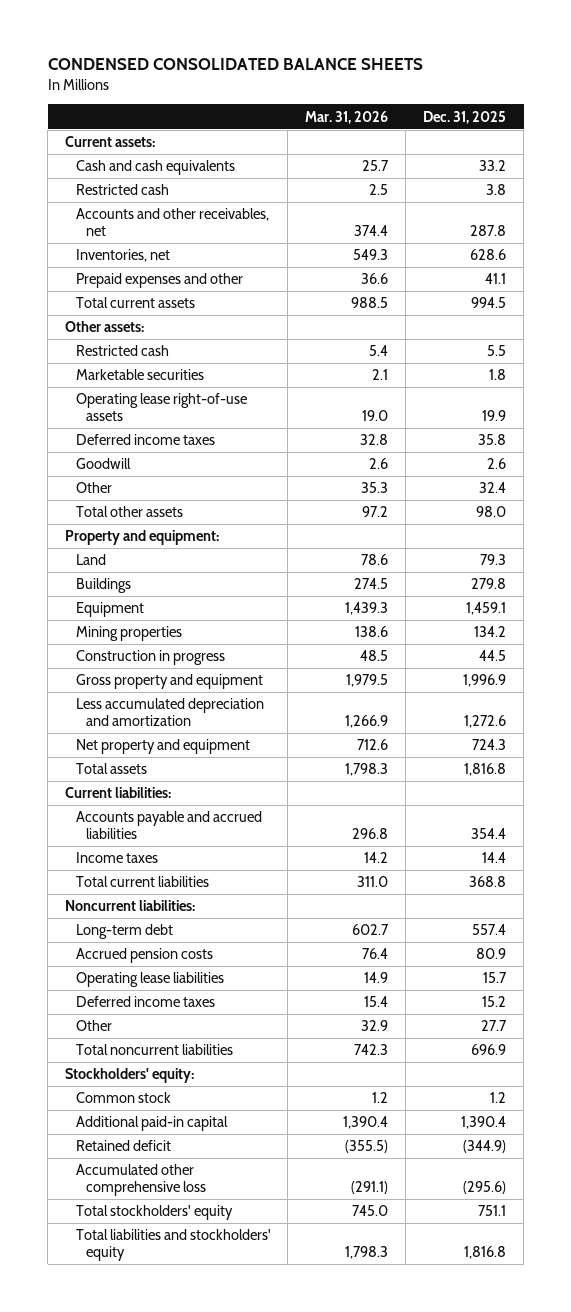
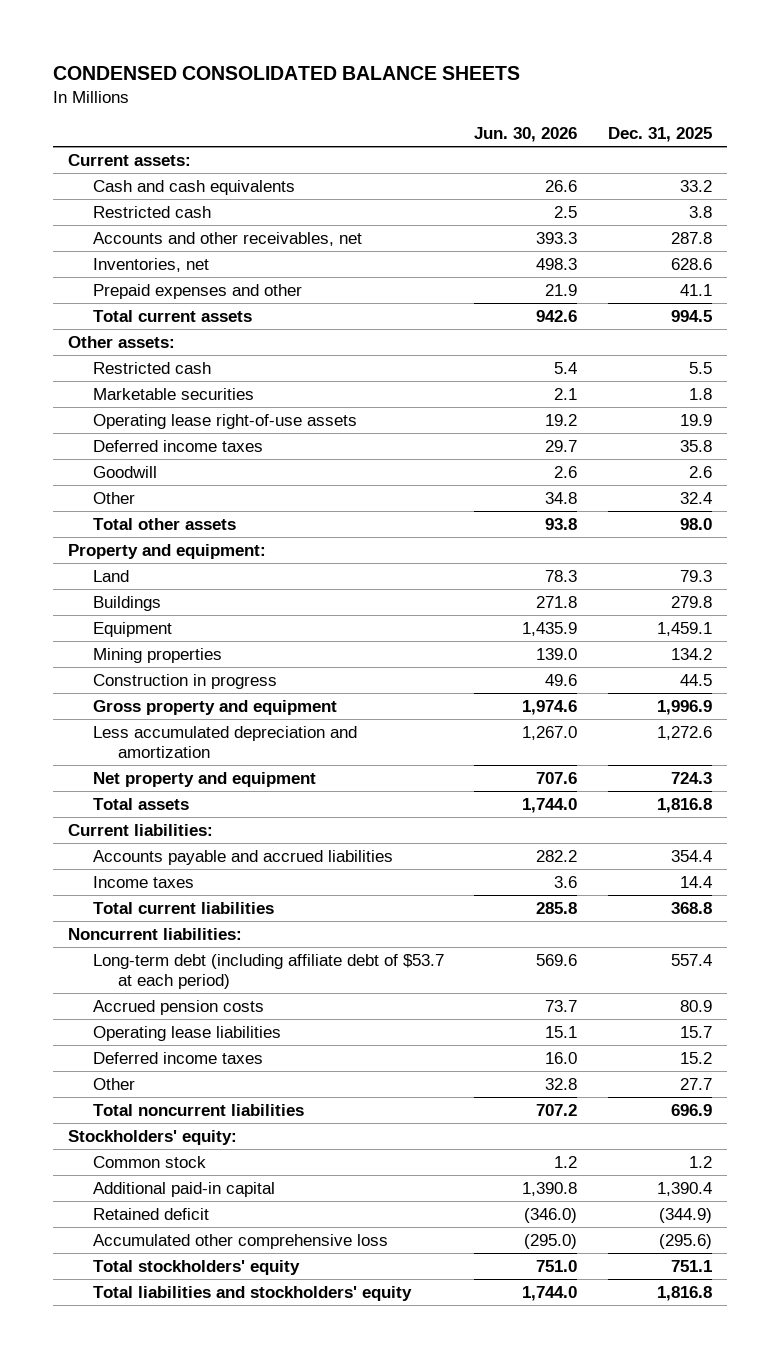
- | Mar. 31, 2026 | Dec. 31, 2025
+ | Jun. 30, 2026 | Dec. 31, 2025
- Long-term debt | 602.7 | 557.4
+ Long-term debt (including affiliate debt of $53.7 at each period) | 569.6 | 557.4

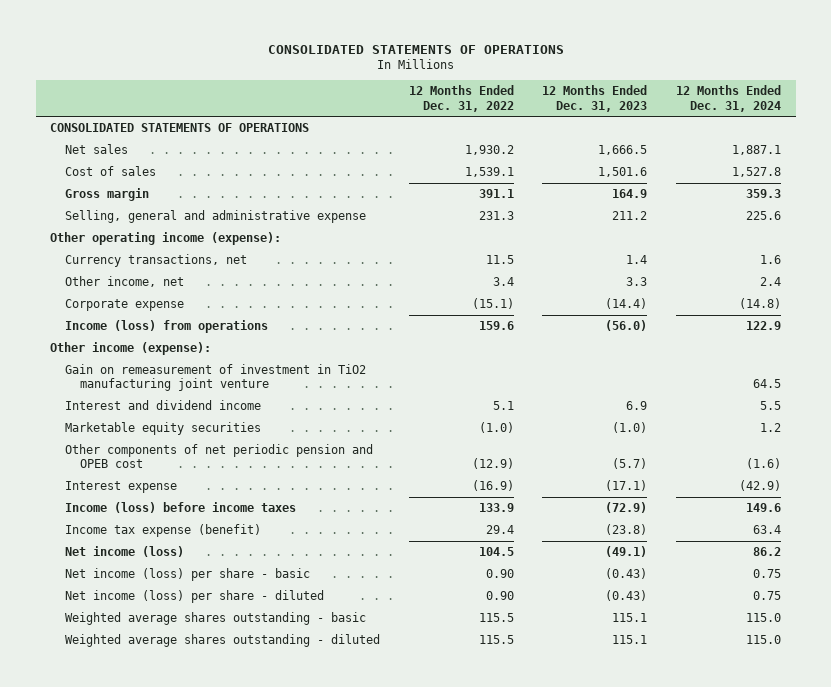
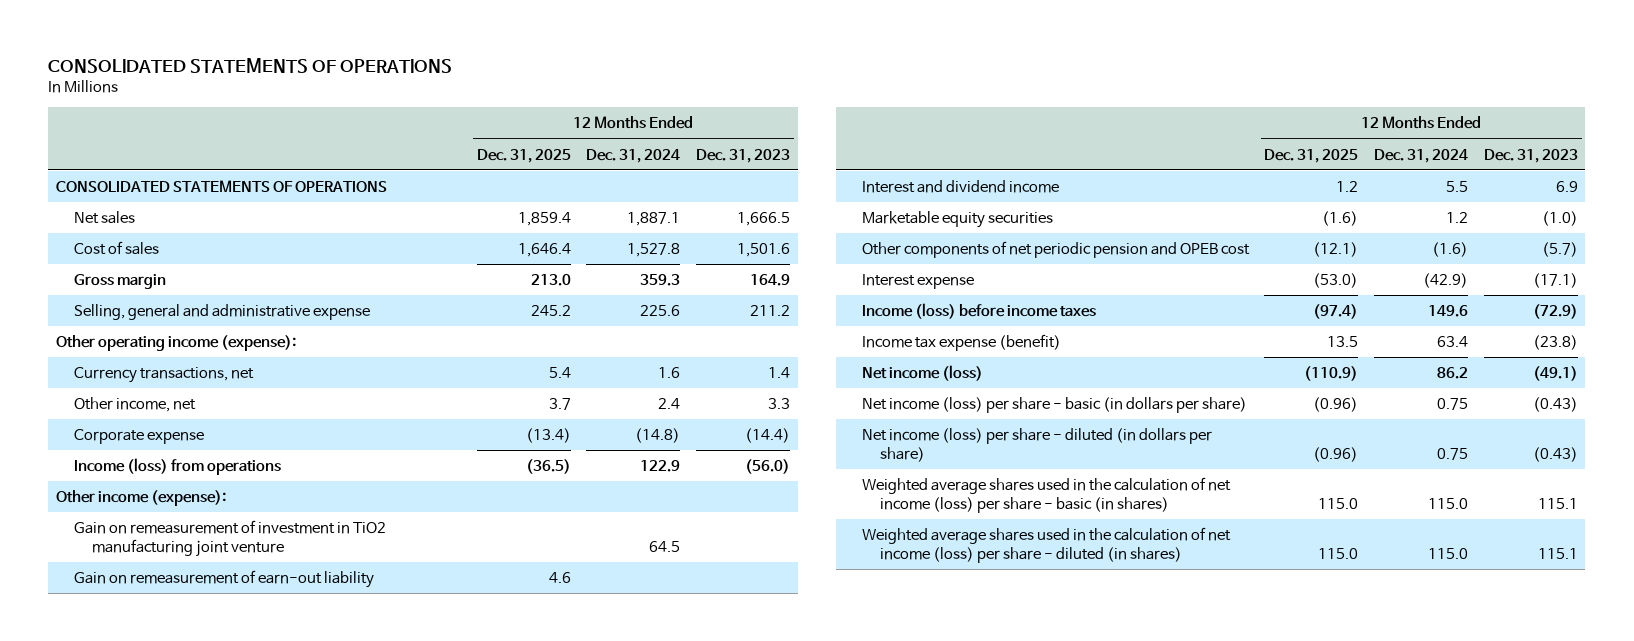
- | 12 Months Ended Dec. 31, 2022 | 12 Months Ended Dec. 31, 2023 | 12 Months Ended Dec. 31, 2024
+ | 12 Months Ended Dec. 31, 2025 | 12 Months Ended Dec. 31, 2024 | 12 Months Ended Dec. 31, 2023
+ Gain on remeasurement of earn-out liability | 4.6 | |
- Net income (loss) per share - basic | 0.90 | (0.43) | 0.75
- Net income (loss) per share - diluted | 0.90 | (0.43) | 0.75
- Weighted average shares outstanding - basic | 115.5 | 115.1 | 115.0
- Weighted average shares outstanding - diluted | 115.5 | 115.1 | 115.0
+ Net income (loss) per share - basic (in dollars per share) | (0.96) | 0.75 | (0.43)
+ Net income (loss) per share - diluted (in dollars per share) | (0.96) | 0.75 | (0.43)
+ Weighted average shares used in the calculation of net income (loss) per share - basic (in shares) | 115.0 | 115.0 | 115.1
+ Weighted average shares used in the calculation of net income (loss) per share - diluted (in shares) | 115.0 | 115.0 | 115.1

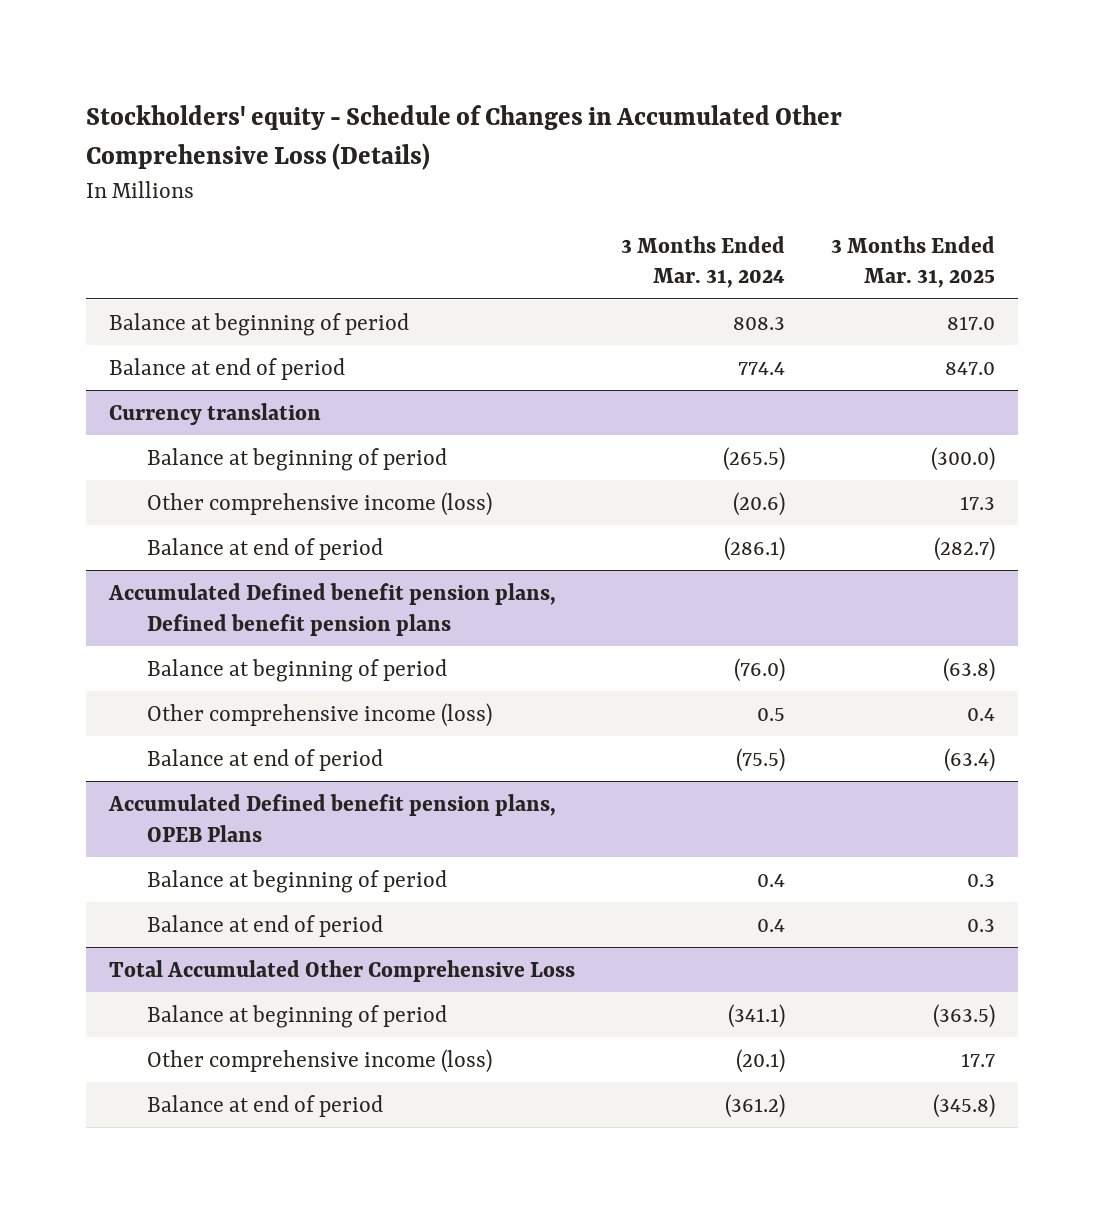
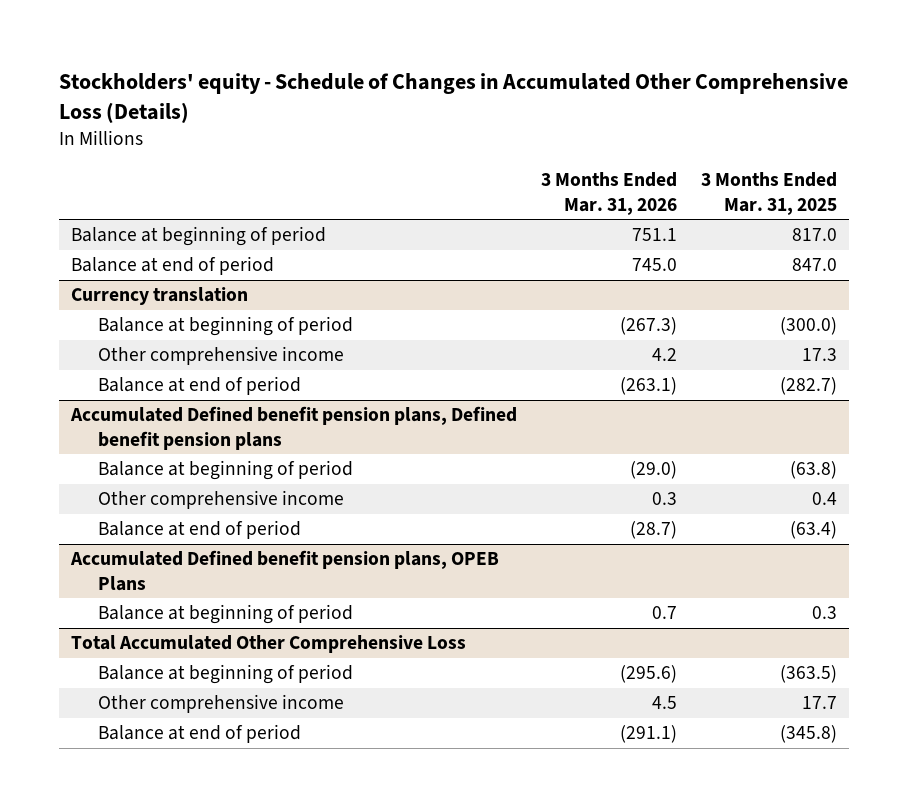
- | 3 Months Ended Mar. 31, 2024 | 3 Months Ended Mar. 31, 2025
+ | 3 Months Ended Mar. 31, 2026 | 3 Months Ended Mar. 31, 2025
@ Currency translation
- Other comprehensive income (loss) | (20.6) | 17.3
+ Other comprehensive income | 4.2 | 17.3
@ Accumulated Defined benefit pension plans, Defined benefit pension plans
- Other comprehensive income (loss) | 0.5 | 0.4
+ Other comprehensive income | 0.3 | 0.4
@ Accumulated Defined benefit pension plans, OPEB Plans
- Balance at end of period | 0.4 | 0.3
@ Total Accumulated Other Comprehensive Loss
- Other comprehensive income (loss) | (20.1) | 17.7
+ Other comprehensive income | 4.5 | 17.7

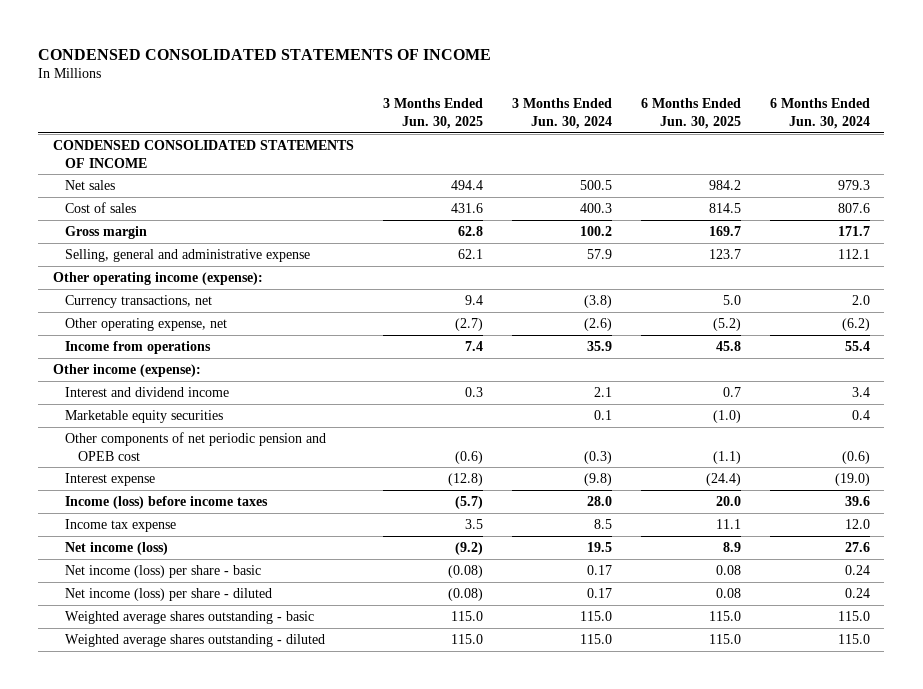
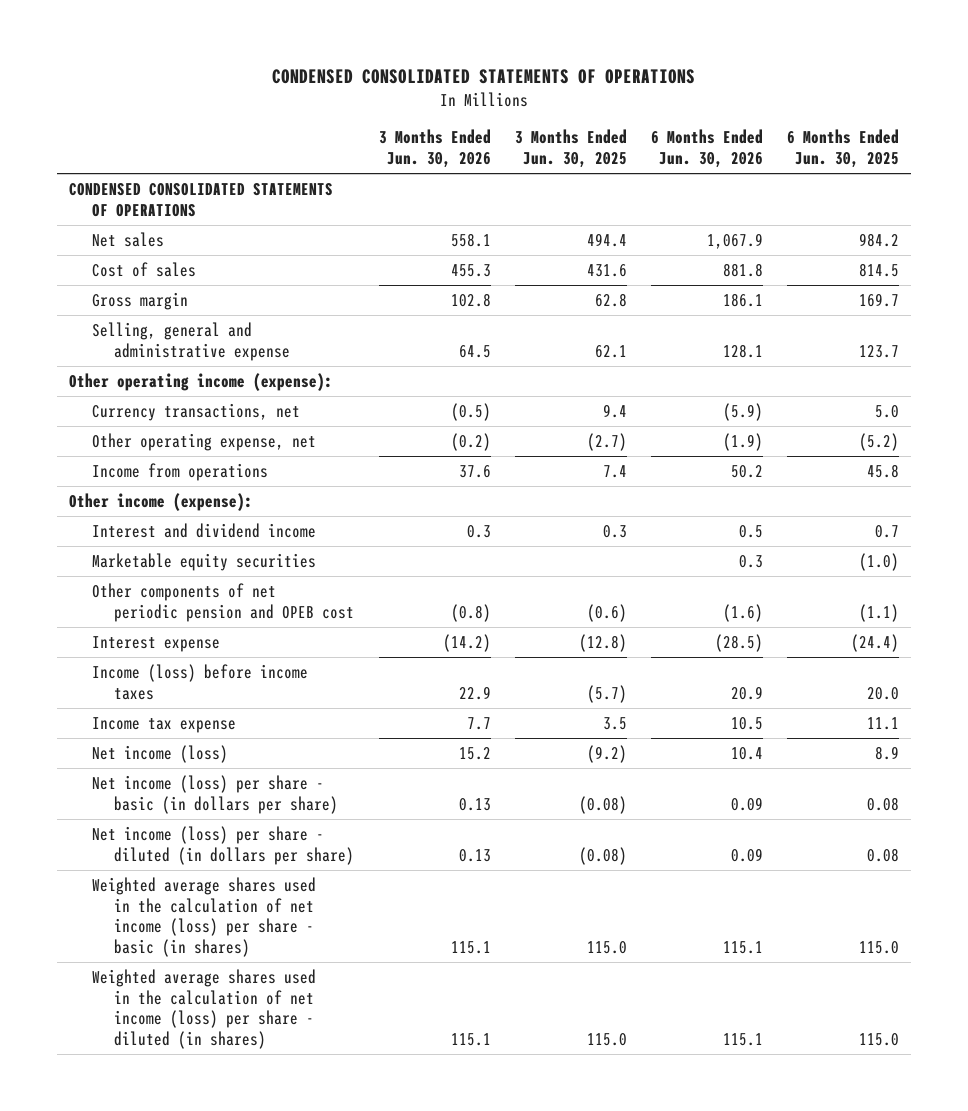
- CONDENSED CONSOLIDATED STATEMENTS OF INCOME
+ CONDENSED CONSOLIDATED STATEMENTS OF OPERATIONS
- | 3 Months Ended Jun. 30, 2025 | 3 Months Ended Jun. 30, 2024 | 6 Months Ended Jun. 30, 2025 | 6 Months Ended Jun. 30, 2024
+ | 3 Months Ended Jun. 30, 2026 | 3 Months Ended Jun. 30, 2025 | 6 Months Ended Jun. 30, 2026 | 6 Months Ended Jun. 30, 2025
- CONDENSED CONSOLIDATED STATEMENTS OF INCOME
+ CONDENSED CONSOLIDATED STATEMENTS OF OPERATIONS
- Net income (loss) per share - basic | (0.08) | 0.17 | 0.08 | 0.24
- Net income (loss) per share - diluted | (0.08) | 0.17 | 0.08 | 0.24
- Weighted average shares outstanding - basic | 115.0 | 115.0 | 115.0 | 115.0
- Weighted average shares outstanding - diluted | 115.0 | 115.0 | 115.0 | 115.0
+ Net income (loss) per share - basic (in dollars per share) | 0.13 | (0.08) | 0.09 | 0.08
+ Net income (loss) per share - diluted (in dollars per share) | 0.13 | (0.08) | 0.09 | 0.08
+ Weighted average shares used in the calculation of net income (loss) per share - basic (in shares) | 115.1 | 115.0 | 115.1 | 115.0
+ Weighted average shares used in the calculation of net income (loss) per share - diluted (in shares) | 115.1 | 115.0 | 115.1 | 115.0

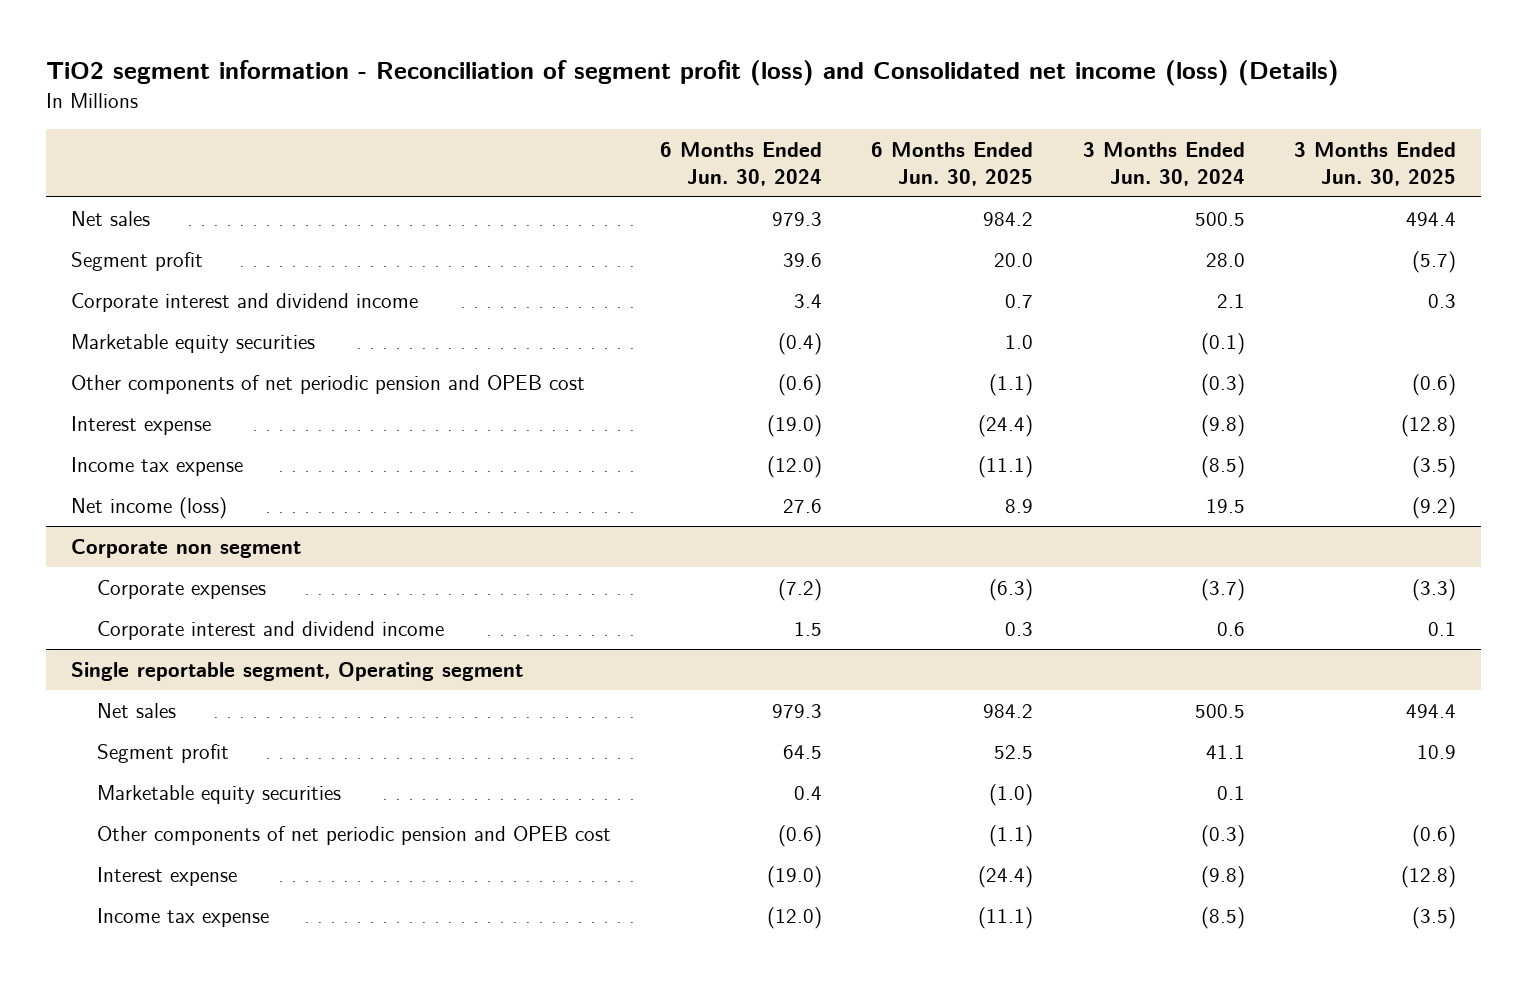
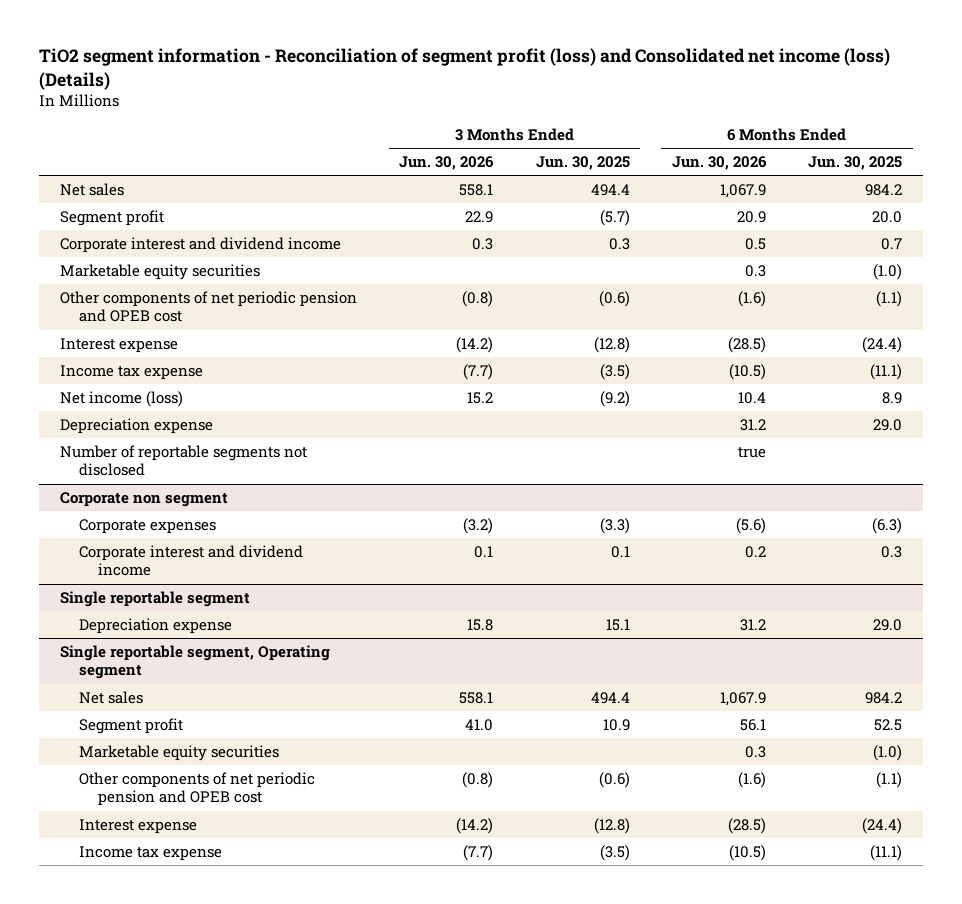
- | 6 Months Ended Jun. 30, 2024 | 6 Months Ended Jun. 30, 2025 | 3 Months Ended Jun. 30, 2024 | 3 Months Ended Jun. 30, 2025
+ | 3 Months Ended Jun. 30, 2026 | 3 Months Ended Jun. 30, 2025 | 6 Months Ended Jun. 30, 2026 | 6 Months Ended Jun. 30, 2025
- Marketable equity securities | (0.4) | 1.0 | (0.1) |
+ Marketable equity securities | | | 0.3 | (1.0)
+ Depreciation expense | | | 31.2 | 29.0
+ Number of reportable segments not disclosed | | | true |
+ Single reportable segment
+ Depreciation expense | 15.8 | 15.1 | 31.2 | 29.0

